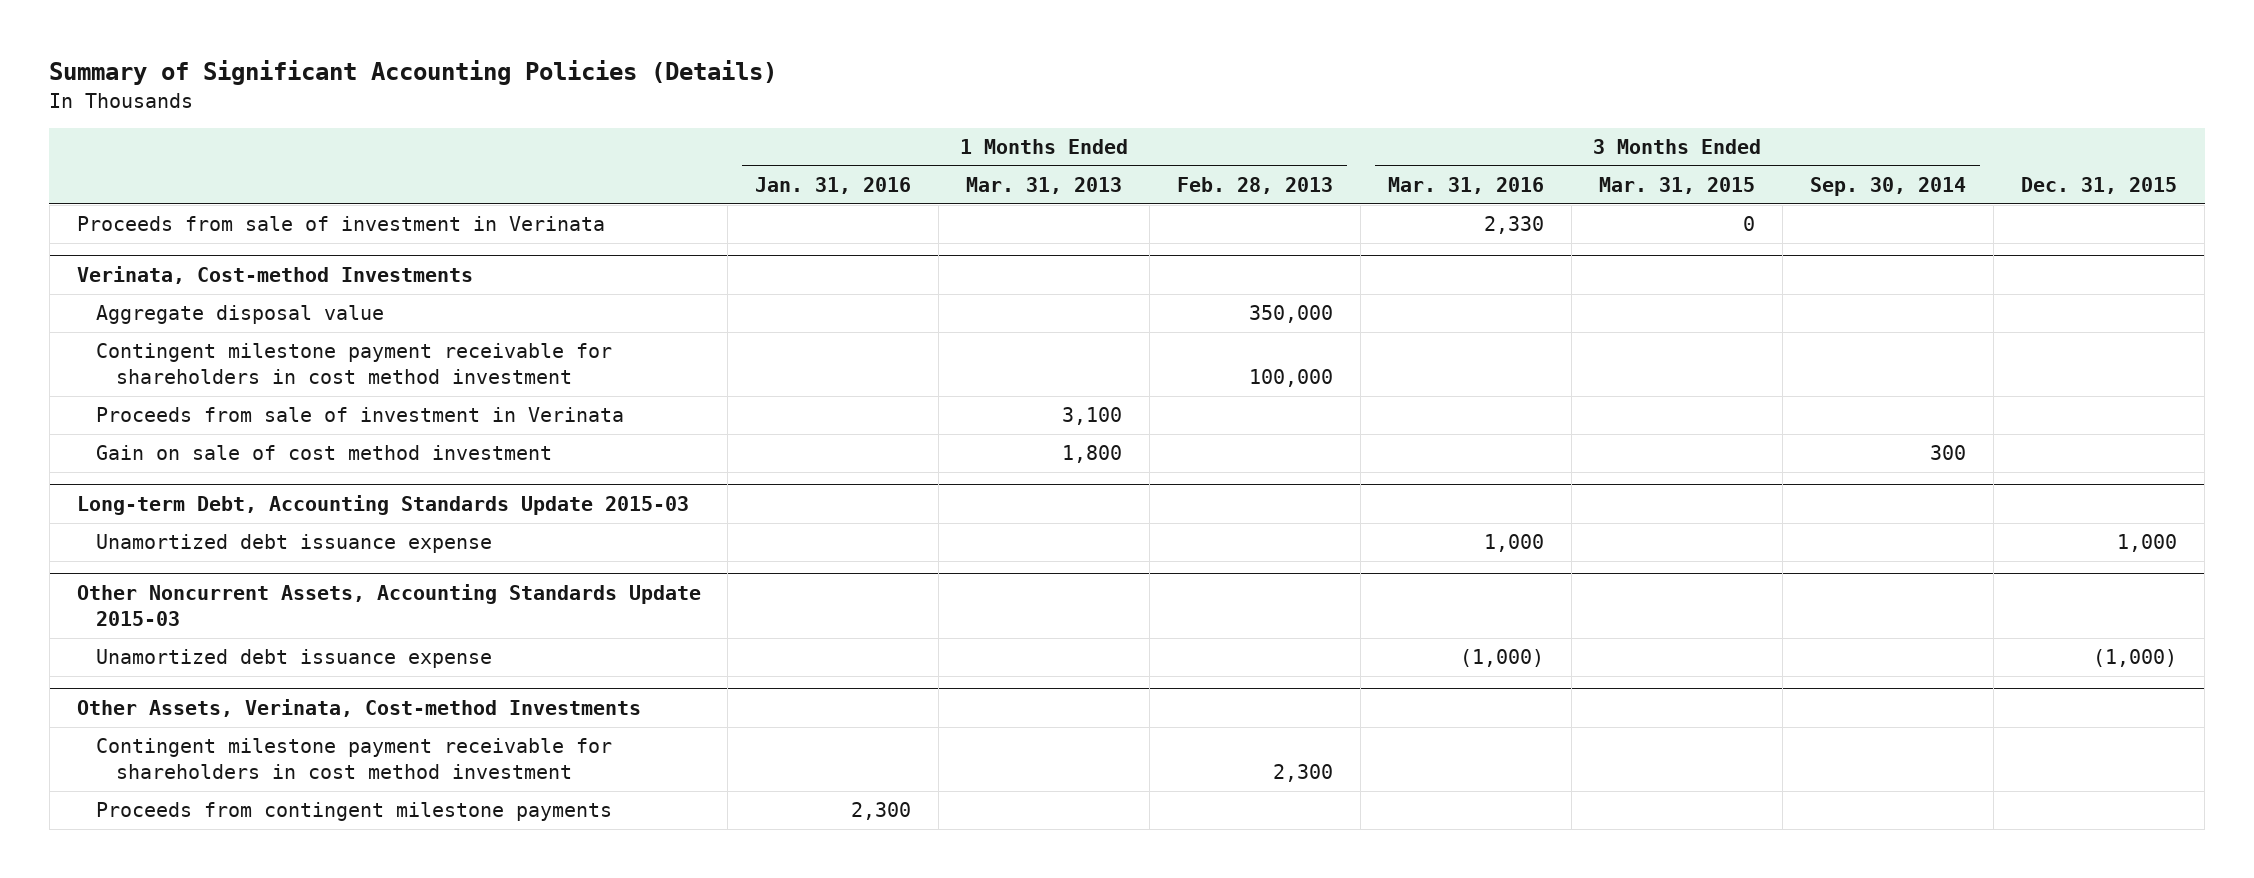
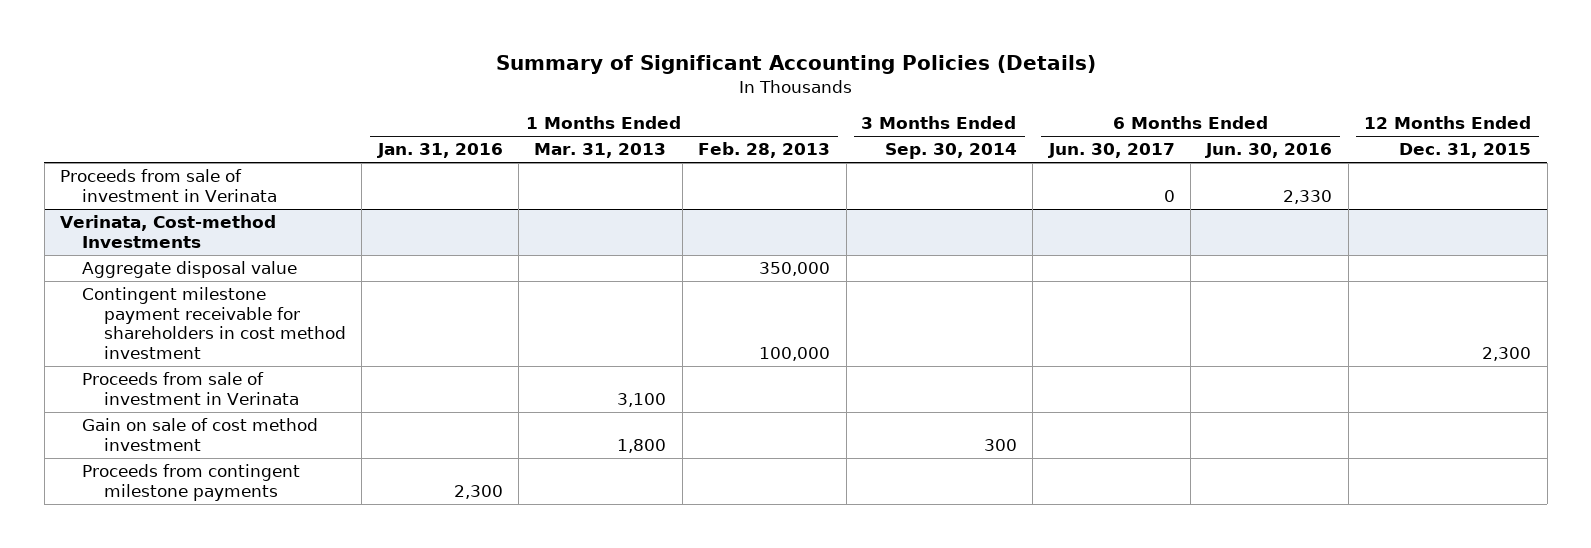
- | 1 Months Ended Jan. 31, 2016 | 1 Months Ended Mar. 31, 2013 | 1 Months Ended Feb. 28, 2013 | 3 Months Ended Mar. 31, 2016 | 3 Months Ended Mar. 31, 2015 | 3 Months Ended Sep. 30, 2014 | Dec. 31, 2015
+ | 1 Months Ended Jan. 31, 2016 | 1 Months Ended Mar. 31, 2013 | 1 Months Ended Feb. 28, 2013 | 3 Months Ended Sep. 30, 2014 | 6 Months Ended Jun. 30, 2017 | 6 Months Ended Jun. 30, 2016 | 12 Months Ended Dec. 31, 2015
- Long-term Debt, Accounting Standards Update 2015-03
- Unamortized debt issuance expense | | | | 1,000 | | | 1,000
- Other Noncurrent Assets, Accounting Standards Update 2015-03
- Unamortized debt issuance expense | | | | (1,000) | | | (1,000)
- Other Assets, Verinata, Cost-method Investments
- Contingent milestone payment receivable for shareholders in cost method investment | | | 2,300 | | | |
- Proceeds from contingent milestone payments | 2,300 | | | | | |
@ Verinata, Cost-method Investments
+ Proceeds from contingent milestone payments | 2,300 | | | | | |

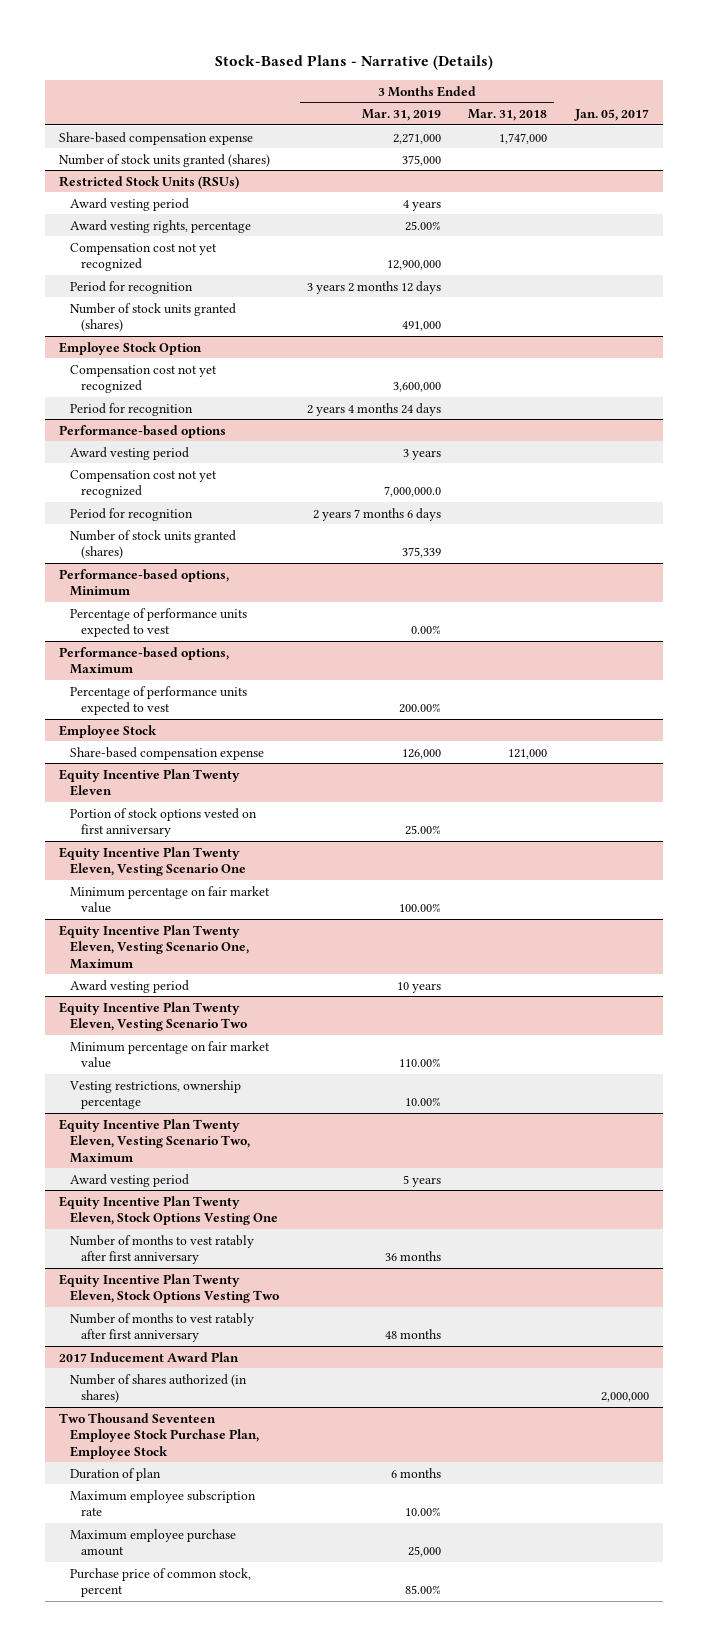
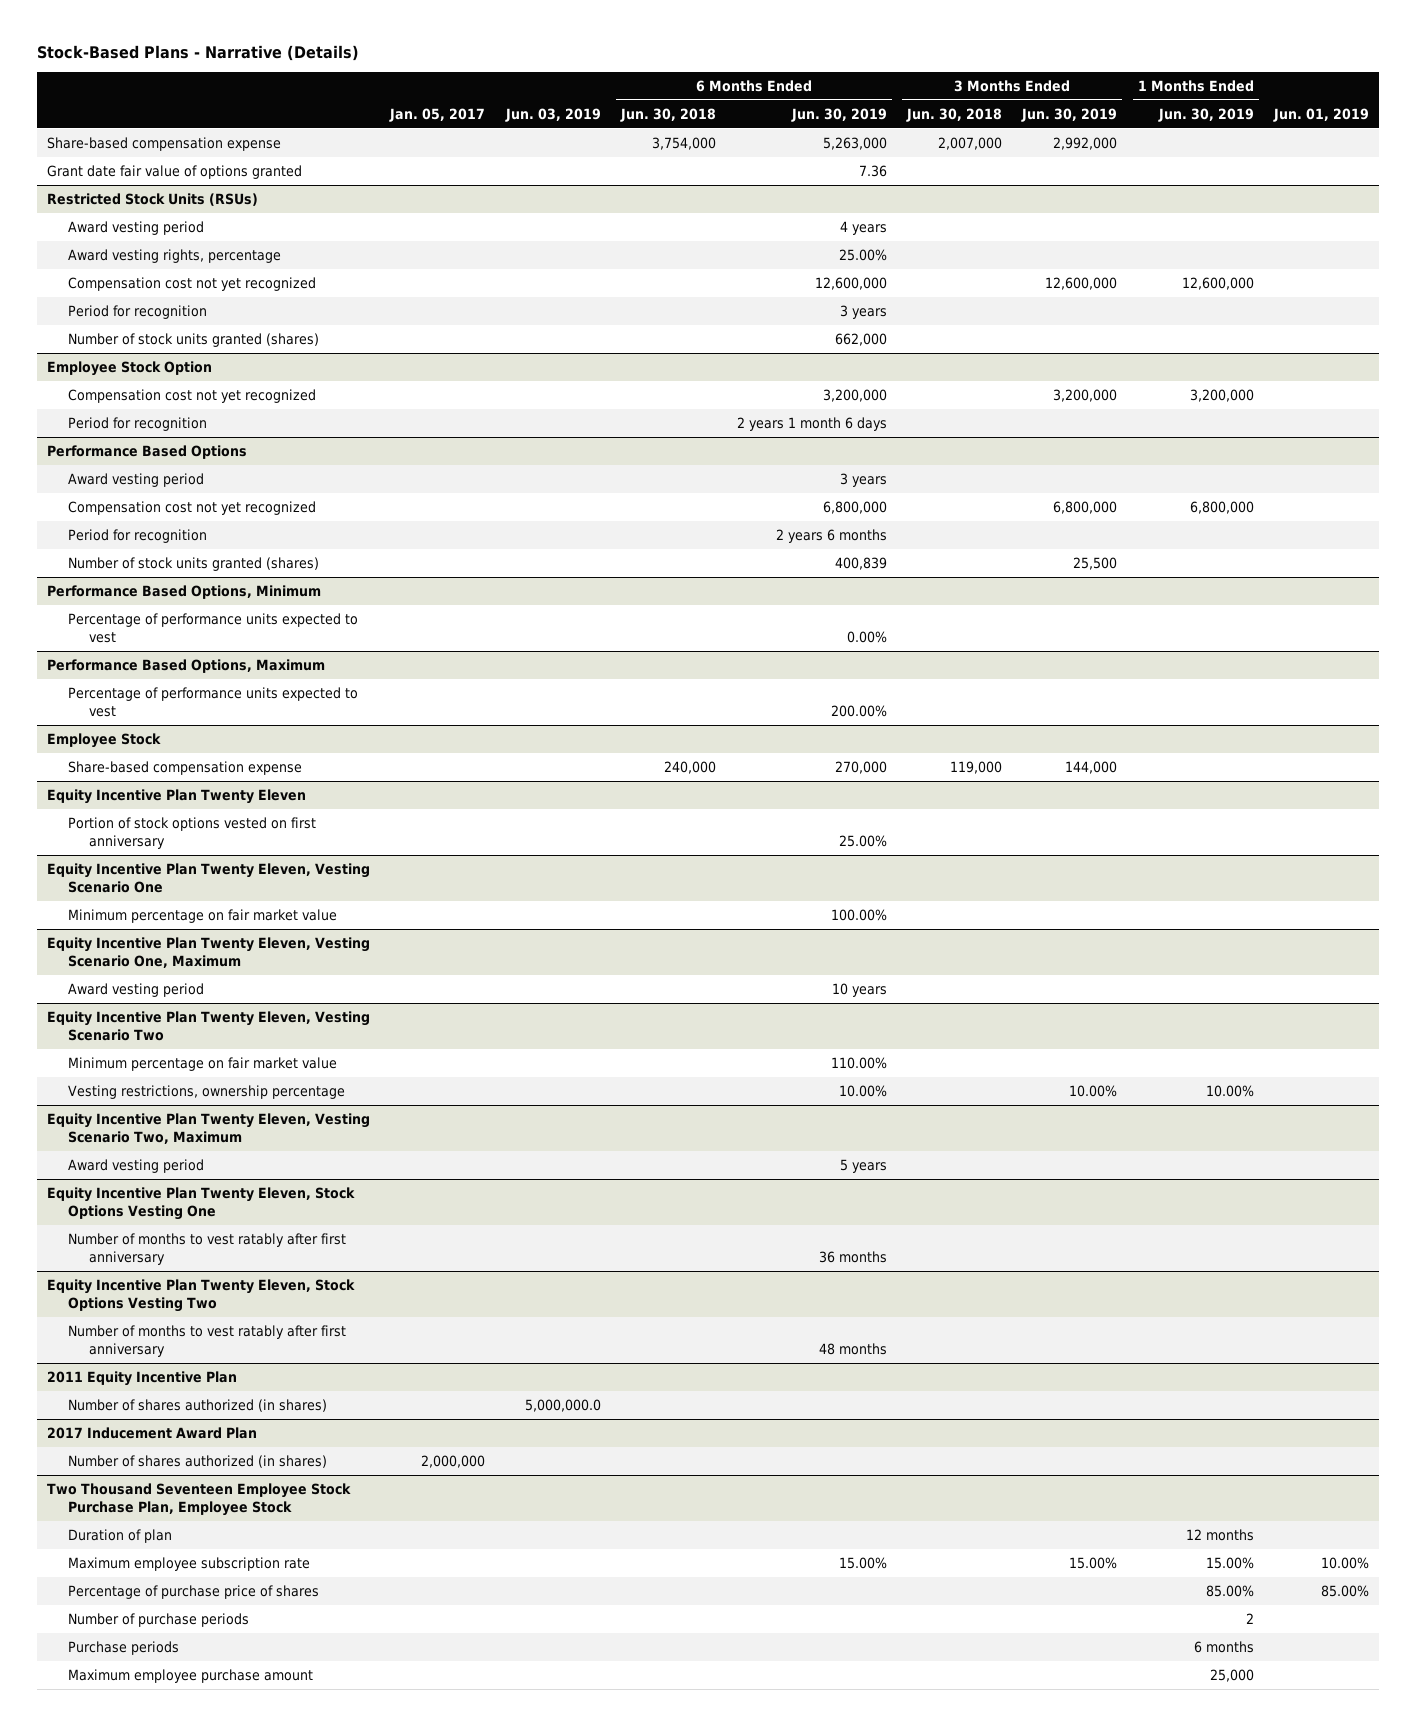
- | 3 Months Ended Mar. 31, 2019 | 3 Months Ended Mar. 31, 2018 | Jan. 05, 2017
+ | Jan. 05, 2017 | Jun. 03, 2019 | 6 Months Ended Jun. 30, 2018 | 6 Months Ended Jun. 30, 2019 | 3 Months Ended Jun. 30, 2018 | 3 Months Ended Jun. 30, 2019 | 1 Months Ended Jun. 30, 2019 | Jun. 01, 2019
- Number of stock units granted (shares) | 375,000 | |
+ Grant date fair value of options granted | | | | 7.36 | | | |
- Performance-based options
+ Performance Based Options
- Performance-based options, Minimum
+ Performance Based Options, Minimum
- Performance-based options, Maximum
+ Performance Based Options, Maximum
+ 2011 Equity Incentive Plan
+ Number of shares authorized (in shares) | | 5,000,000.0 | | | | | |
@ Two Thousand Seventeen Employee Stock Purchase Plan, Employee Stock
+ Percentage of purchase price of shares | | | | | | | 85.00% | 85.00%
+ Number of purchase periods | | | | | | | 2 |
+ Purchase periods | | | | | | | 6 months |
- Purchase price of common stock, percent | 85.00% | |

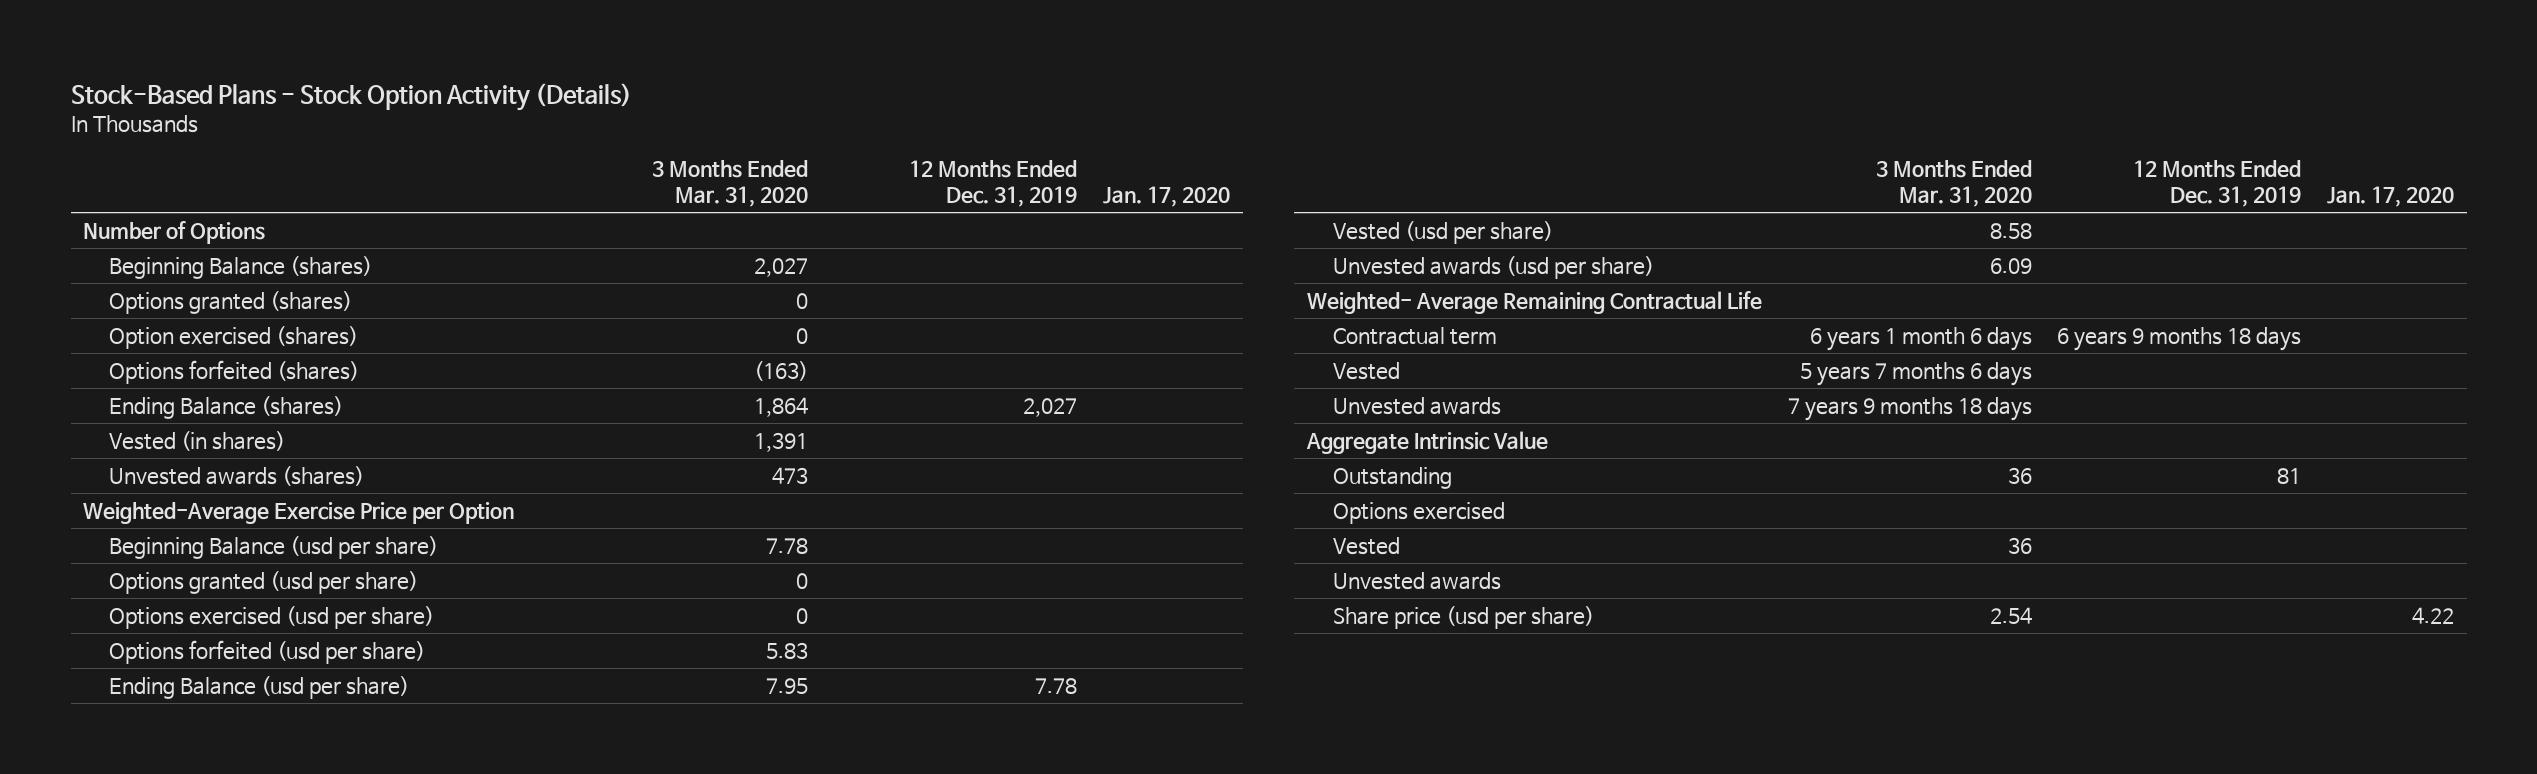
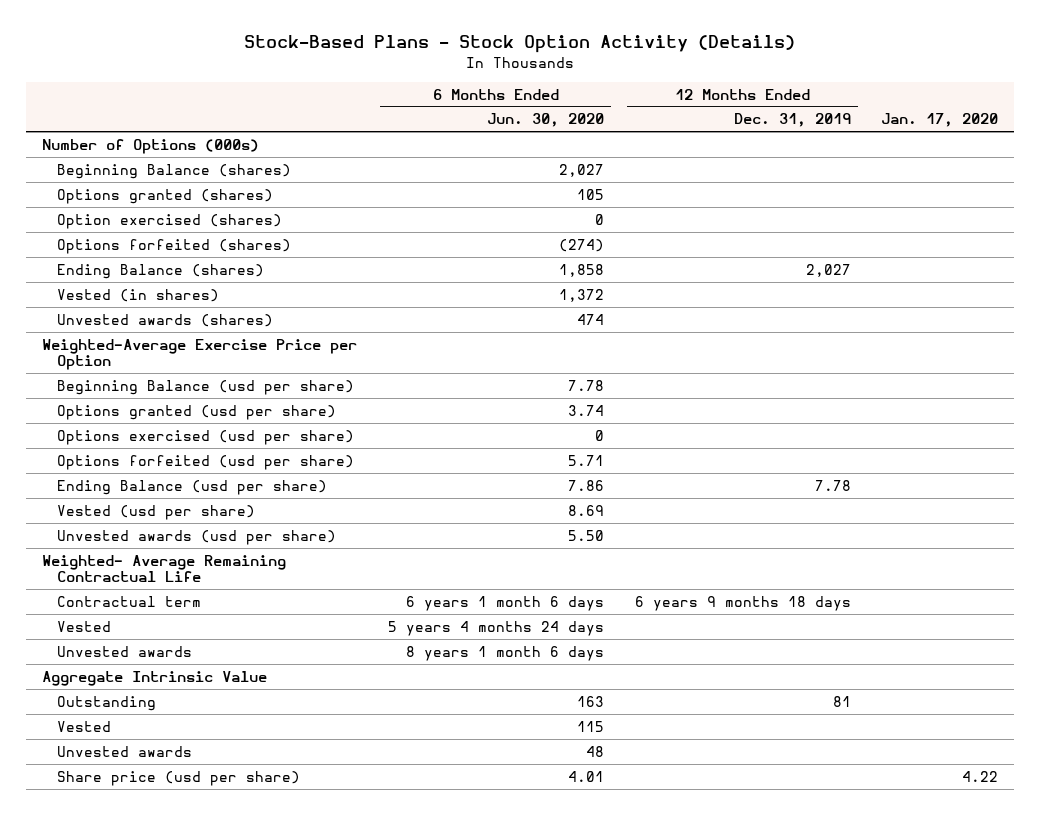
- | 3 Months Ended Mar. 31, 2020 | 12 Months Ended Dec. 31, 2019 | Jan. 17, 2020
+ | 6 Months Ended Jun. 30, 2020 | 12 Months Ended Dec. 31, 2019 | Jan. 17, 2020
- Number of Options
+ Number of Options (000s)
- Options exercised

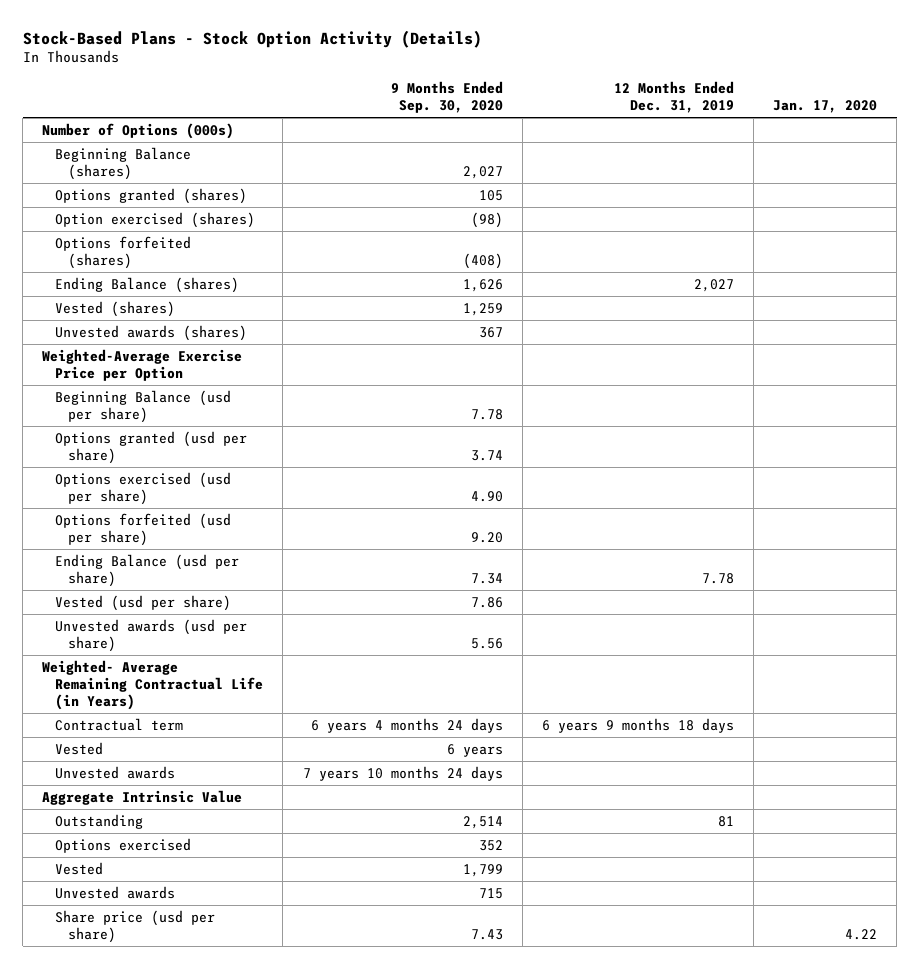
- | 6 Months Ended Jun. 30, 2020 | 12 Months Ended Dec. 31, 2019 | Jan. 17, 2020
+ | 9 Months Ended Sep. 30, 2020 | 12 Months Ended Dec. 31, 2019 | Jan. 17, 2020
- Vested (in shares) | 1,372 | |
+ Vested (shares) | 1,259 | |
- Weighted- Average Remaining Contractual Life
+ Weighted- Average Remaining Contractual Life (in Years)
+ Options exercised | 352 | |

